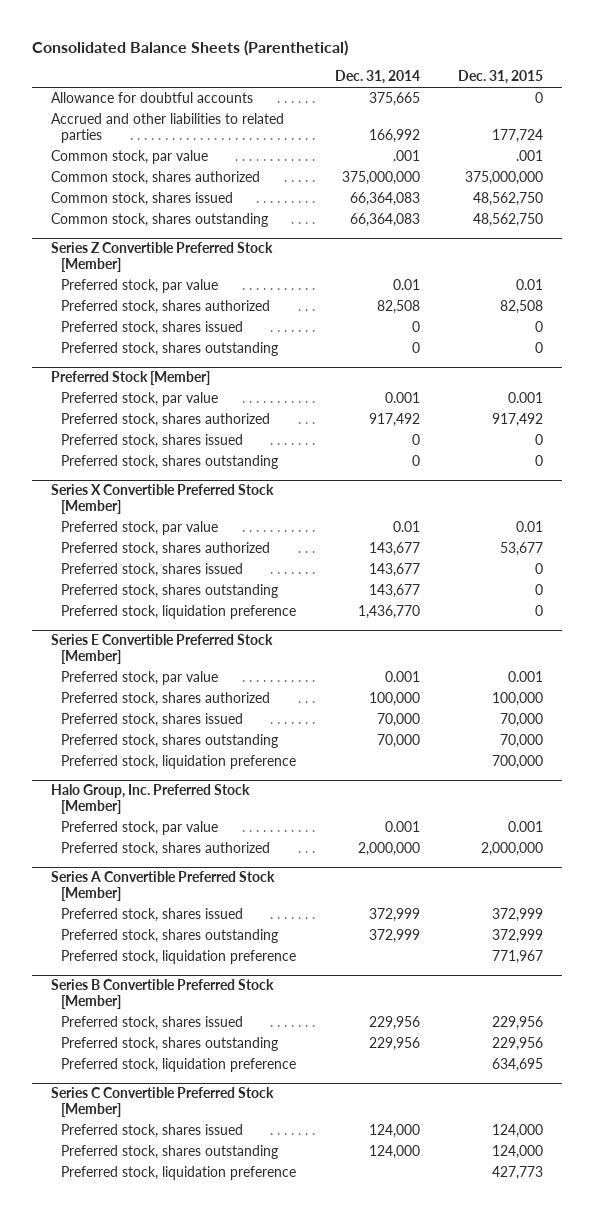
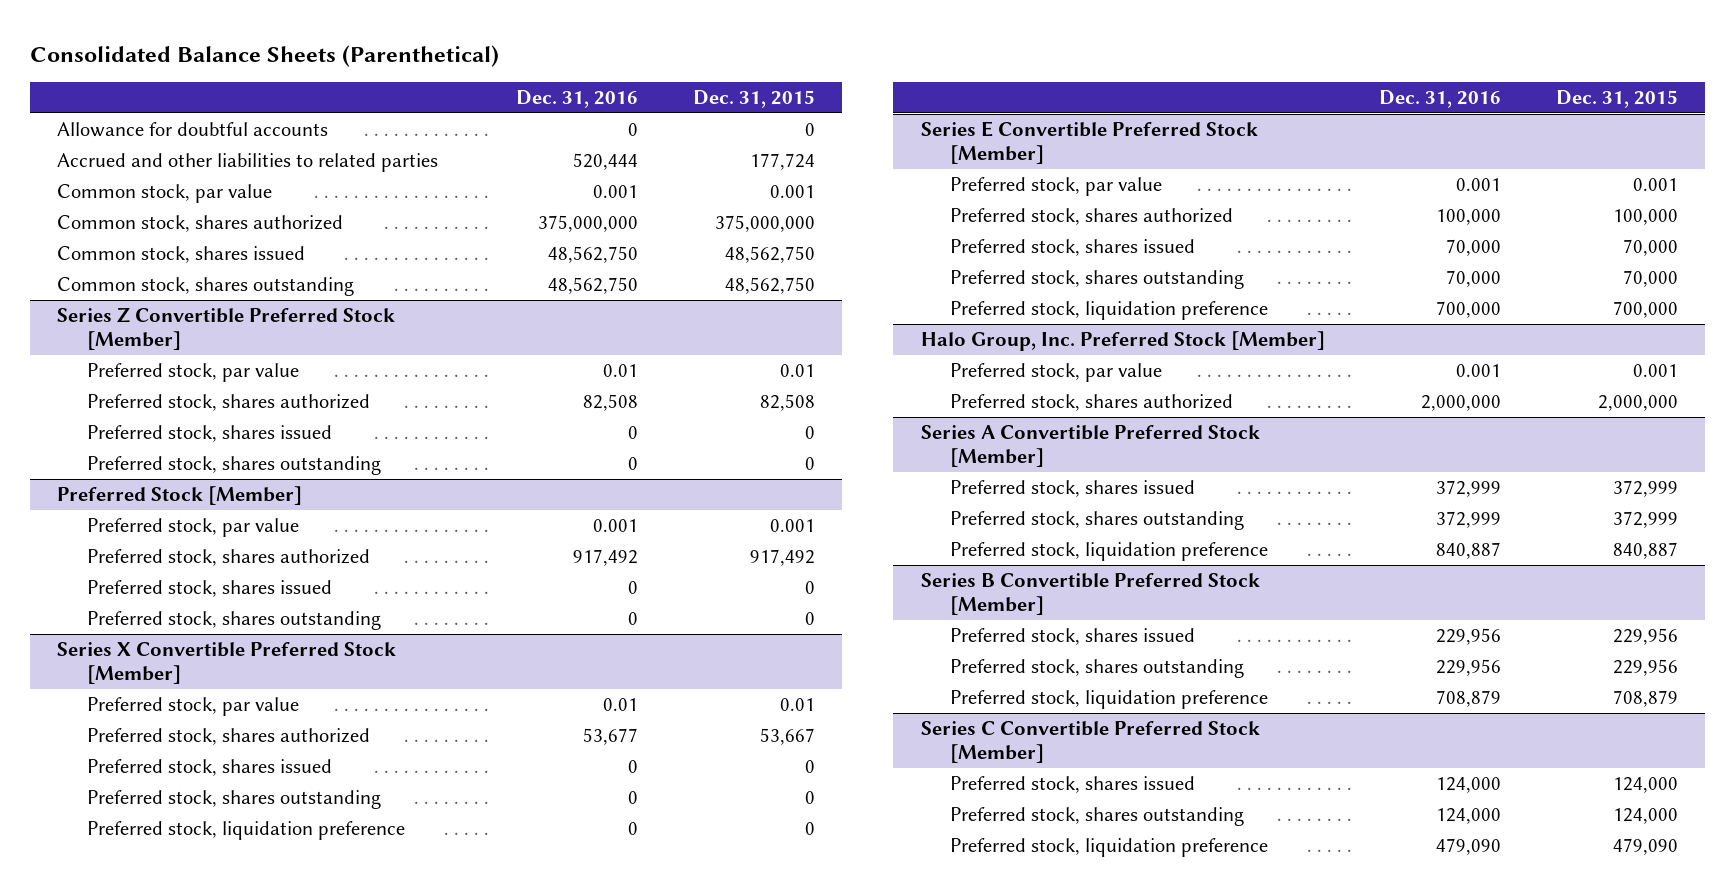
- | Dec. 31, 2014 | Dec. 31, 2015
+ | Dec. 31, 2016 | Dec. 31, 2015
- Common stock, par value | .001 | .001
+ Common stock, par value | 0.001 | 0.001
@ Series X Convertible Preferred Stock [Member]
- Preferred stock, shares authorized | 143,677 | 53,677
+ Preferred stock, shares authorized | 53,677 | 53,667
@ Series A Convertible Preferred Stock [Member]
- Preferred stock, liquidation preference | | 771,967
+ Preferred stock, liquidation preference | 840,887 | 840,887
@ Series B Convertible Preferred Stock [Member]
- Preferred stock, liquidation preference | | 634,695
+ Preferred stock, liquidation preference | 708,879 | 708,879
@ Series C Convertible Preferred Stock [Member]
- Preferred stock, liquidation preference | | 427,773
+ Preferred stock, liquidation preference | 479,090 | 479,090

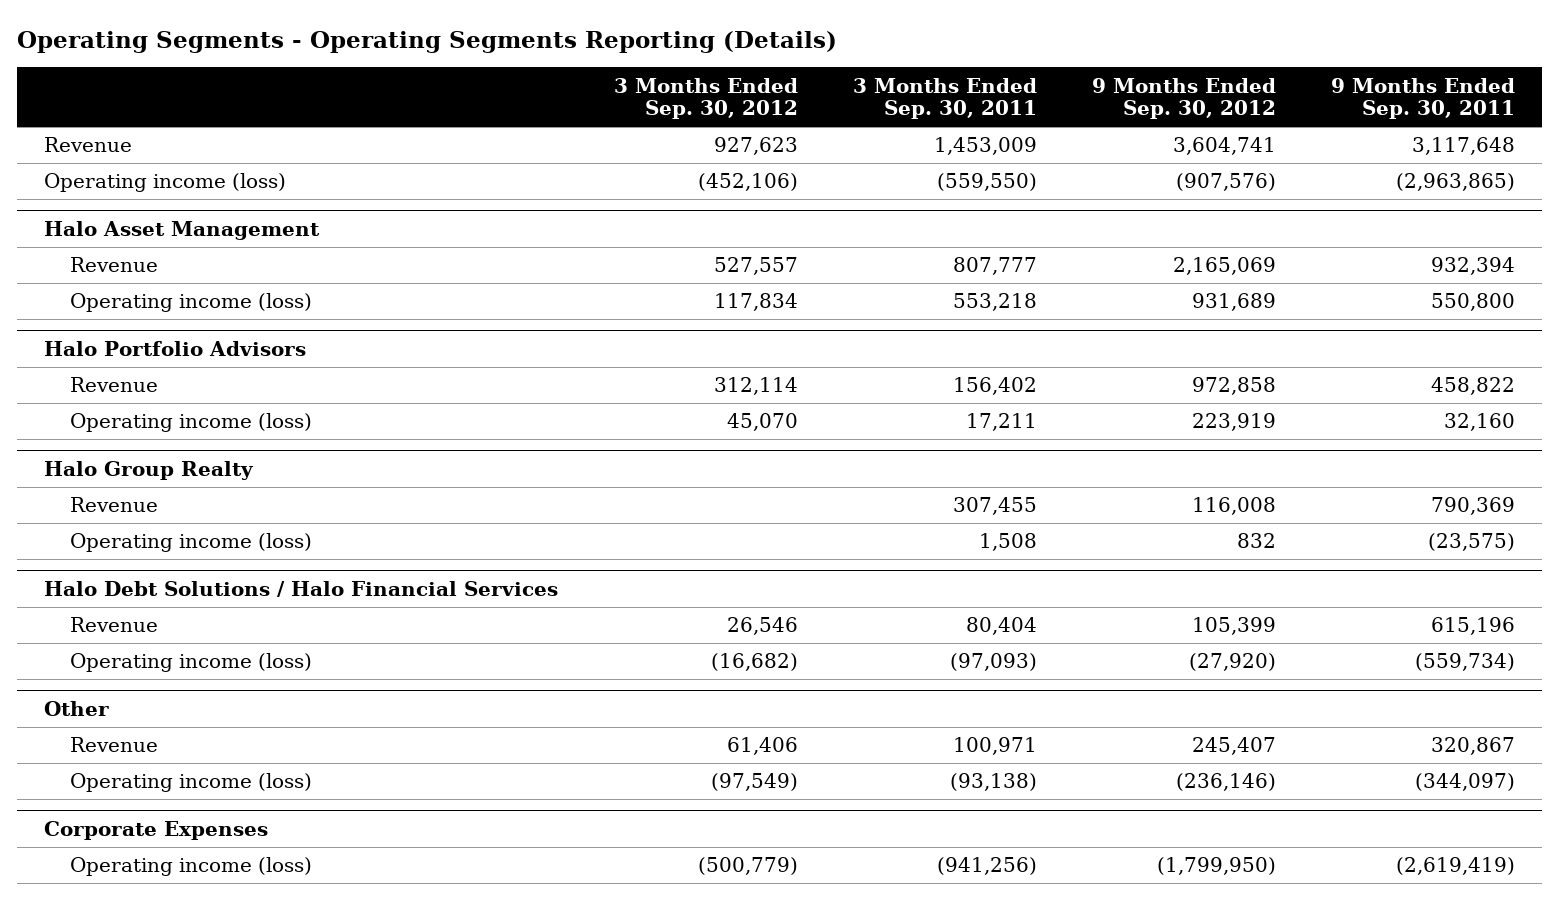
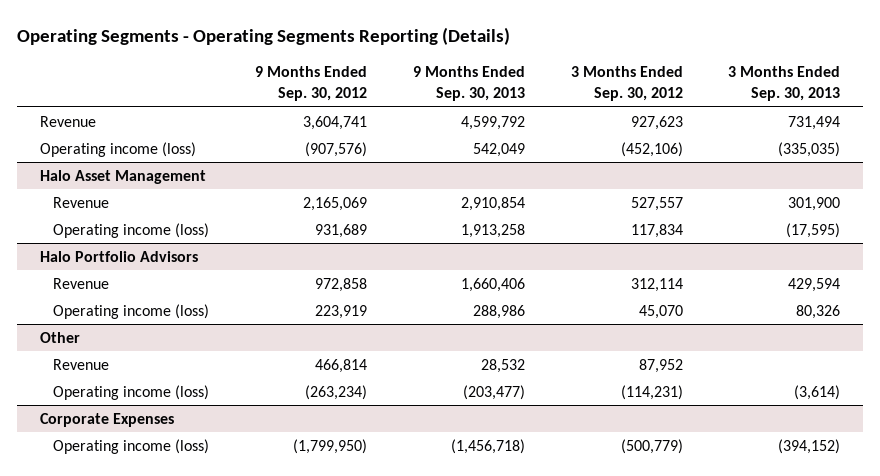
- | 3 Months Ended Sep. 30, 2012 | 3 Months Ended Sep. 30, 2011 | 9 Months Ended Sep. 30, 2012 | 9 Months Ended Sep. 30, 2011
+ | 9 Months Ended Sep. 30, 2012 | 9 Months Ended Sep. 30, 2013 | 3 Months Ended Sep. 30, 2012 | 3 Months Ended Sep. 30, 2013
- Halo Group Realty
- Revenue | | 307,455 | 116,008 | 790,369
- Operating income (loss) | | 1,508 | 832 | (23,575)
- Halo Debt Solutions / Halo Financial Services
- Revenue | 26,546 | 80,404 | 105,399 | 615,196
- Operating income (loss) | (16,682) | (97,093) | (27,920) | (559,734)
@ Other
- Revenue | 61,406 | 100,971 | 245,407 | 320,867
- Operating income (loss) | (97,549) | (93,138) | (236,146) | (344,097)
+ Revenue | 466,814 | 28,532 | 87,952 |
+ Operating income (loss) | (263,234) | (203,477) | (114,231) | (3,614)

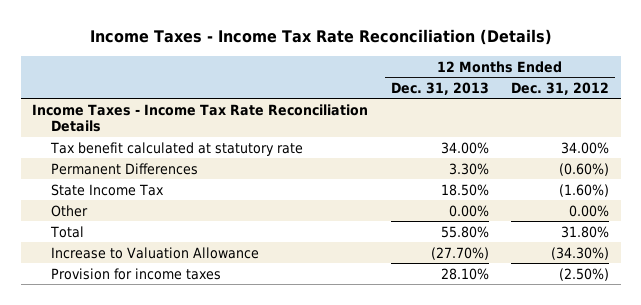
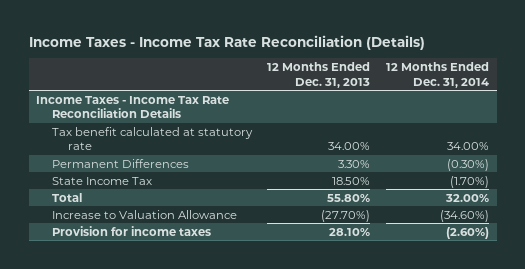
- | 12 Months Ended Dec. 31, 2013 | 12 Months Ended Dec. 31, 2012
+ | 12 Months Ended Dec. 31, 2013 | 12 Months Ended Dec. 31, 2014
- Other | 0.00% | 0.00%

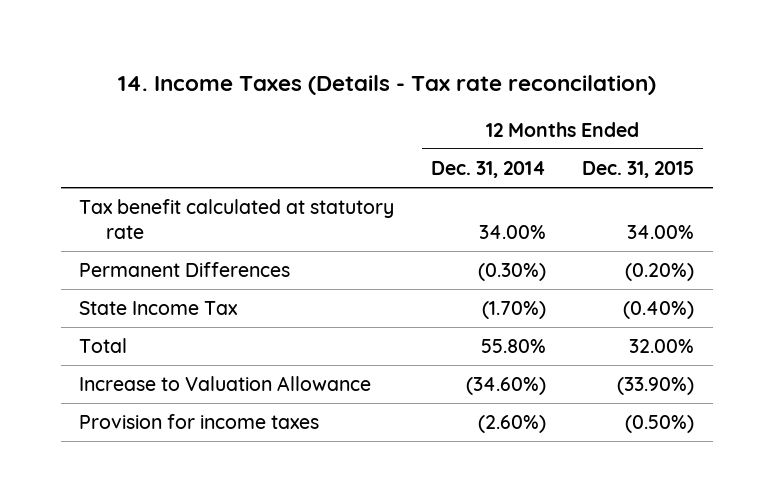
- Income Taxes - Income Tax Rate Reconciliation (Details)
+ 14. Income Taxes (Details - Tax rate reconcilation)
- | 12 Months Ended Dec. 31, 2013 | 12 Months Ended Dec. 31, 2014
+ | 12 Months Ended Dec. 31, 2014 | 12 Months Ended Dec. 31, 2015
- Income Taxes - Income Tax Rate Reconciliation Details
- Total | 55.80% | 32.00%
+ Total | 55.80% | 32.00%

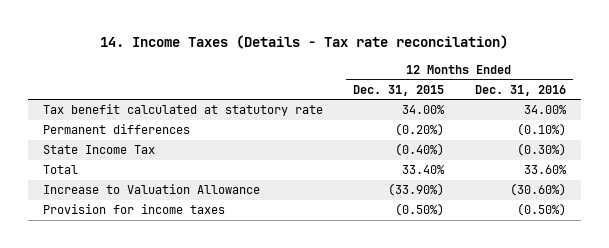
- | 12 Months Ended Dec. 31, 2014 | 12 Months Ended Dec. 31, 2015
+ | 12 Months Ended Dec. 31, 2015 | 12 Months Ended Dec. 31, 2016
- Permanent Differences | (0.30%) | (0.20%)
+ Permanent differences | (0.20%) | (0.10%)
- Total | 55.80% | 32.00%
+ Total | 33.40% | 33.60%

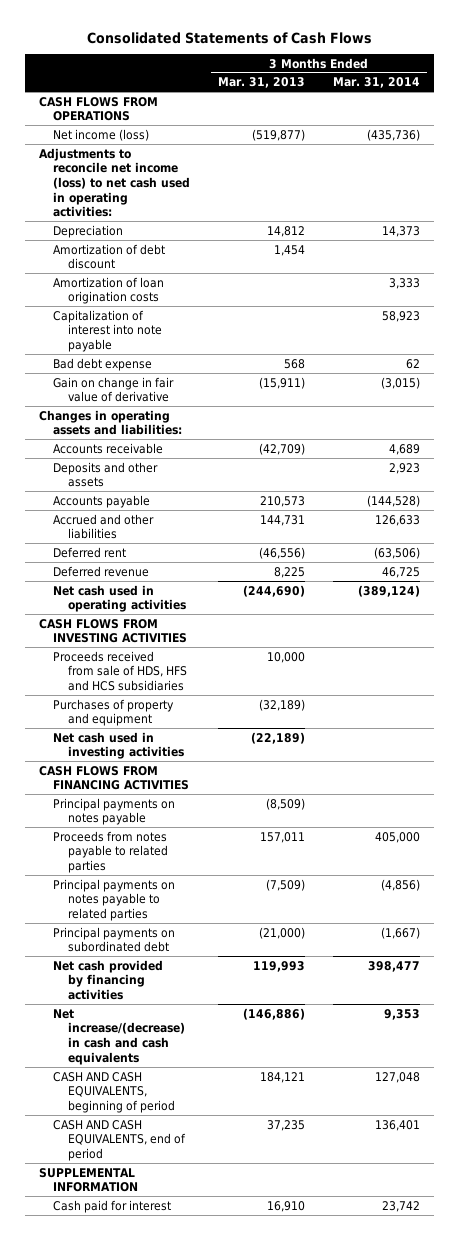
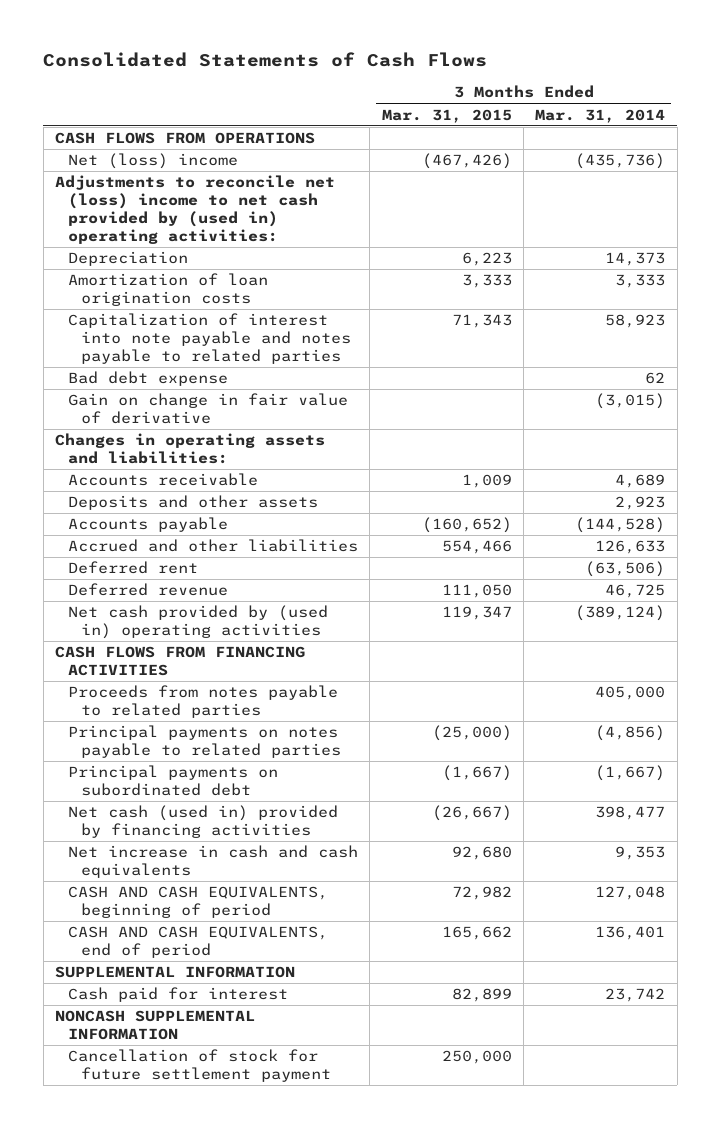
- | 3 Months Ended Mar. 31, 2013 | 3 Months Ended Mar. 31, 2014
+ | 3 Months Ended Mar. 31, 2015 | 3 Months Ended Mar. 31, 2014
- Net income (loss) | (519,877) | (435,736)
- Adjustments to reconcile net income (loss) to net cash used in operating activities:
+ Net (loss) income | (467,426) | (435,736)
+ Adjustments to reconcile net (loss) income to net cash provided by (used in) operating activities:
- Amortization of debt discount | 1,454 |
- Capitalization of interest into note payable | | 58,923
+ Capitalization of interest into note payable and notes payable to related parties | 71,343 | 58,923
- Net cash used in operating activities | (244,690) | (389,124)
- CASH FLOWS FROM INVESTING ACTIVITIES
- Proceeds received from sale of HDS, HFS and HCS subsidiaries | 10,000 |
- Purchases of property and equipment | (32,189) |
- Net cash used in investing activities | (22,189) |
+ Net cash provided by (used in) operating activities | 119,347 | (389,124)
- Principal payments on notes payable | (8,509) |
- Net cash provided by financing activities | 119,993 | 398,477
- Net increase/(decrease) in cash and cash equivalents | (146,886) | 9,353
+ Net cash (used in) provided by financing activities | (26,667) | 398,477
+ Net increase in cash and cash equivalents | 92,680 | 9,353
+ NONCASH SUPPLEMENTAL INFORMATION
+ Cancellation of stock for future settlement payment | 250,000 |

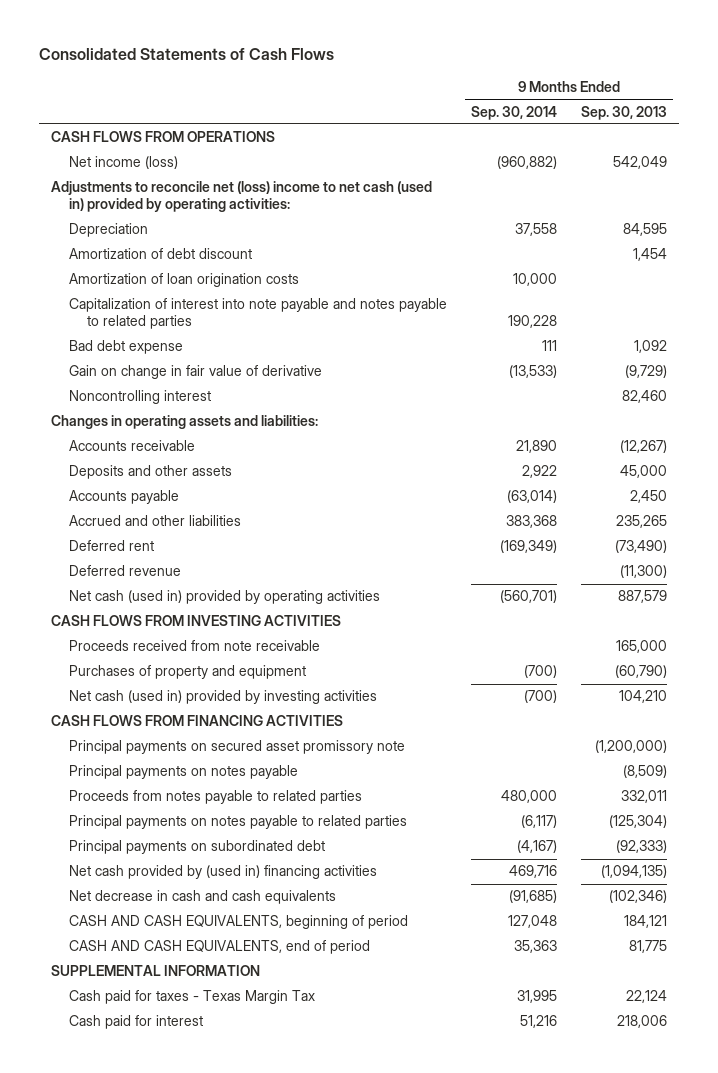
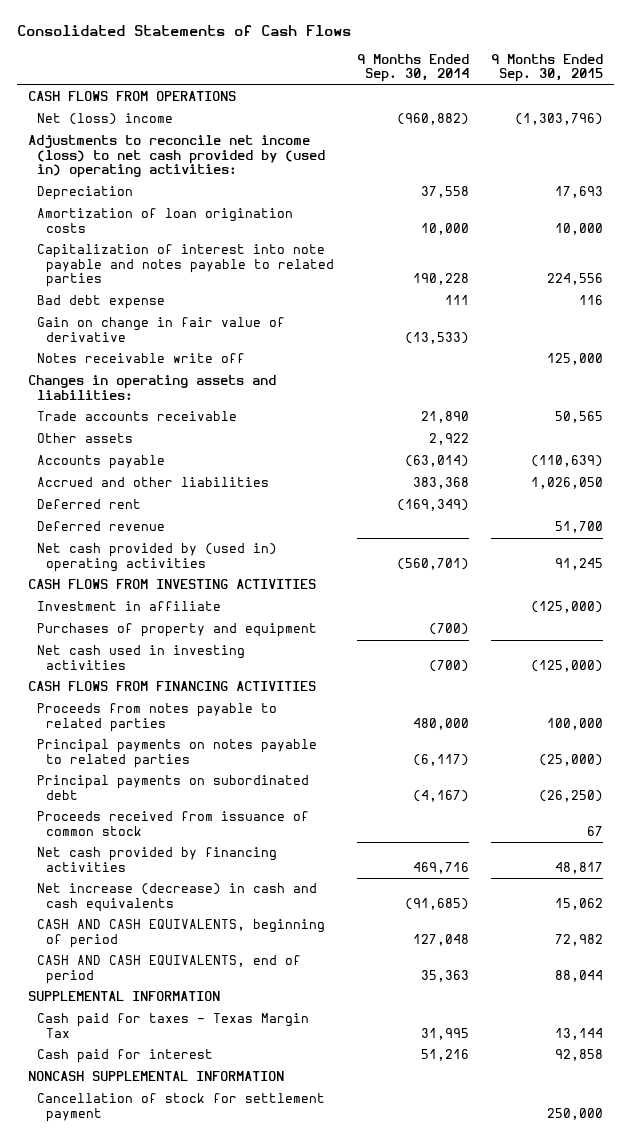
- | 9 Months Ended Sep. 30, 2014 | 9 Months Ended Sep. 30, 2013
+ | 9 Months Ended Sep. 30, 2014 | 9 Months Ended Sep. 30, 2015
- Net income (loss) | (960,882) | 542,049
- Adjustments to reconcile net (loss) income to net cash (used in) provided by operating activities:
+ Net (loss) income | (960,882) | (1,303,796)
+ Adjustments to reconcile net income (loss) to net cash provided by (used in) operating activities:
- Amortization of debt discount | | 1,454
- Noncontrolling interest | | 82,460
+ Notes receivable write off | | 125,000
- Accounts receivable | 21,890 | (12,267)
- Deposits and other assets | 2,922 | 45,000
+ Trade accounts receivable | 21,890 | 50,565
+ Other assets | 2,922 |
- Net cash (used in) provided by operating activities | (560,701) | 887,579
+ Net cash provided by (used in) operating activities | (560,701) | 91,245
- Proceeds received from note receivable | | 165,000
+ Investment in affiliate | | (125,000)
- Net cash (used in) provided by investing activities | (700) | 104,210
+ Net cash used in investing activities | (700) | (125,000)
- Principal payments on secured asset promissory note | | (1,200,000)
- Principal payments on notes payable | | (8,509)
- Net cash provided by (used in) financing activities | 469,716 | (1,094,135)
- Net decrease in cash and cash equivalents | (91,685) | (102,346)
+ Proceeds received from issuance of common stock | | 67
+ Net cash provided by financing activities | 469,716 | 48,817
+ Net increase (decrease) in cash and cash equivalents | (91,685) | 15,062
+ NONCASH SUPPLEMENTAL INFORMATION
+ Cancellation of stock for settlement payment | | 250,000

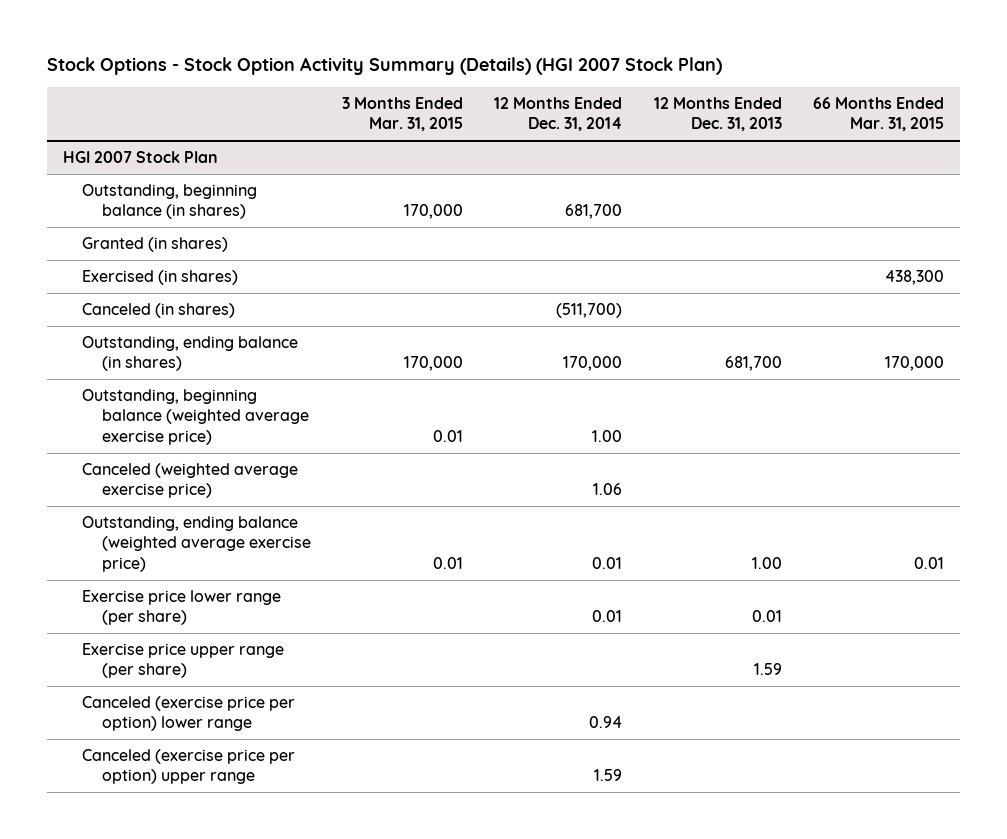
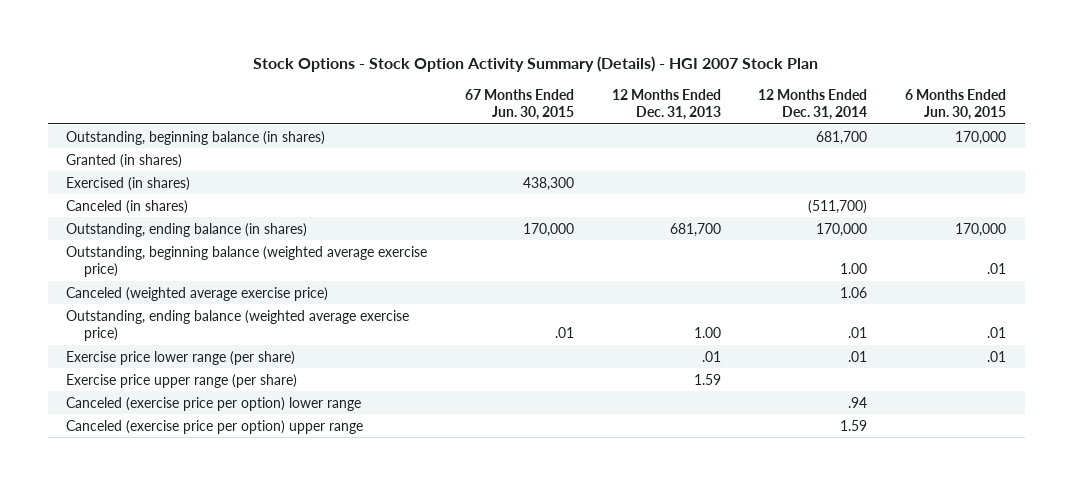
- Stock Options - Stock Option Activity Summary (Details) (HGI 2007 Stock Plan)
+ Stock Options - Stock Option Activity Summary (Details) - HGI 2007 Stock Plan
- | 3 Months Ended Mar. 31, 2015 | 12 Months Ended Dec. 31, 2014 | 12 Months Ended Dec. 31, 2013 | 66 Months Ended Mar. 31, 2015
+ | 67 Months Ended Jun. 30, 2015 | 12 Months Ended Dec. 31, 2013 | 12 Months Ended Dec. 31, 2014 | 6 Months Ended Jun. 30, 2015
- HGI 2007 Stock Plan
- Outstanding, ending balance (weighted average exercise price) | 0.01 | 0.01 | 1.00 | 0.01
- Exercise price lower range (per share) | | 0.01 | 0.01 |
+ Outstanding, ending balance (weighted average exercise price) | .01 | 1.00 | .01 | .01
+ Exercise price lower range (per share) | | .01 | .01 | .01
- Canceled (exercise price per option) lower range | | 0.94 | |
+ Canceled (exercise price per option) lower range | | | .94 |

